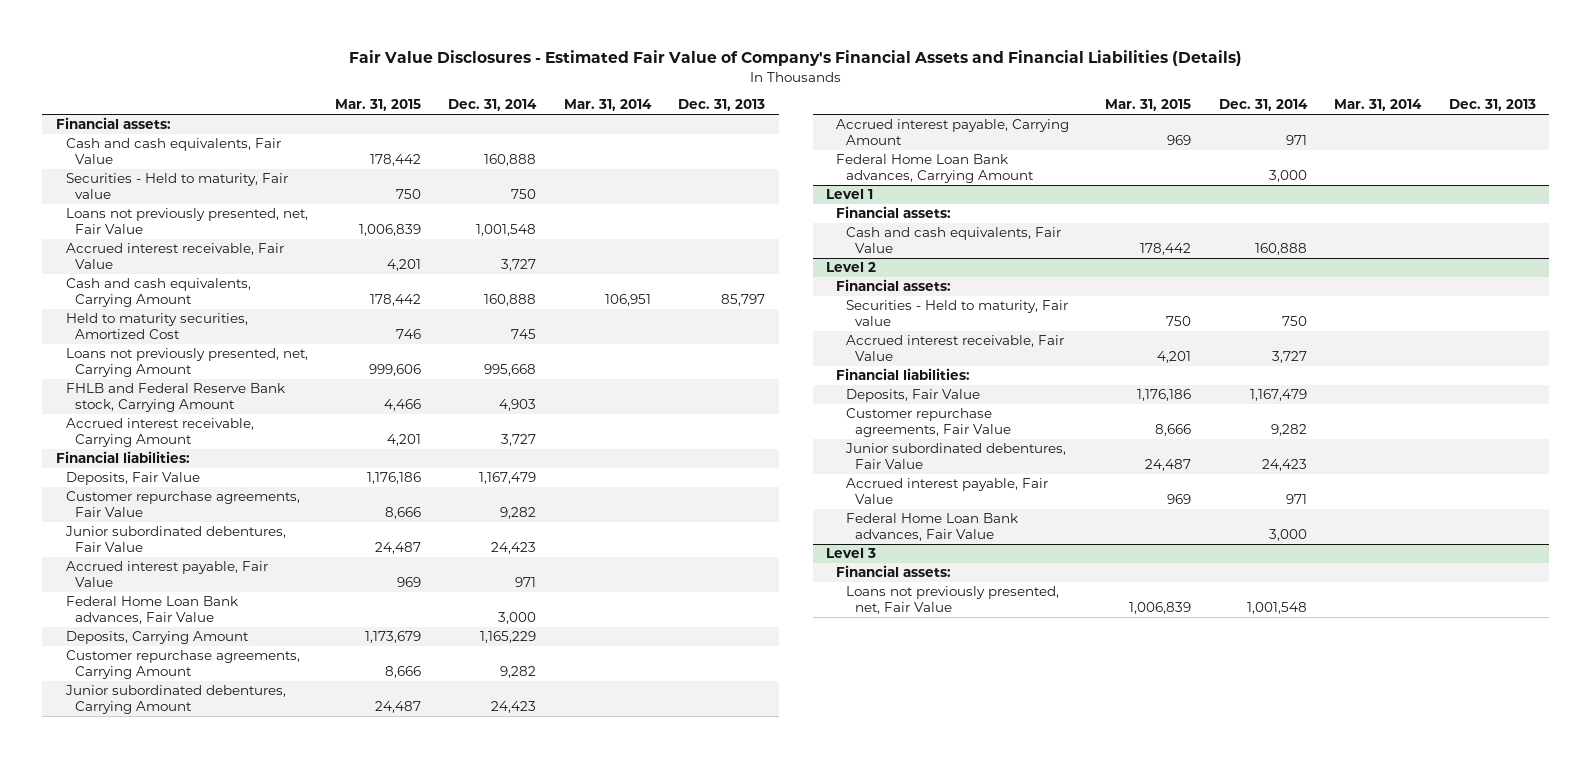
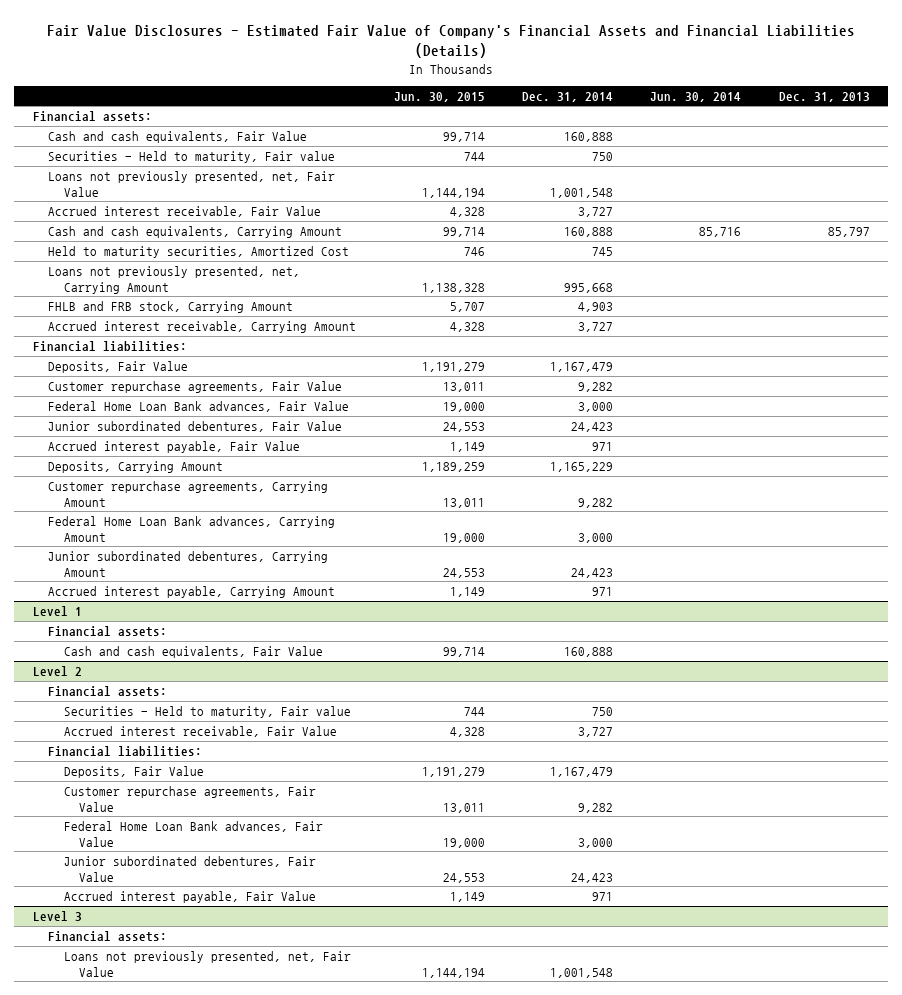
- | Mar. 31, 2015 | Dec. 31, 2014 | Mar. 31, 2014 | Dec. 31, 2013
+ | Jun. 30, 2015 | Dec. 31, 2014 | Jun. 30, 2014 | Dec. 31, 2013
- FHLB and Federal Reserve Bank stock, Carrying Amount | 4,466 | 4,903 | |
+ FHLB and FRB stock, Carrying Amount | 5,707 | 4,903 | |
moved up: Federal Home Loan Bank advances, Fair Value | 19,000 | 3,000 | |
moved up: Federal Home Loan Bank advances, Carrying Amount | 19,000 | 3,000 | |
@ Level 2
moved up: Federal Home Loan Bank advances, Fair Value | 19,000 | 3,000 | |

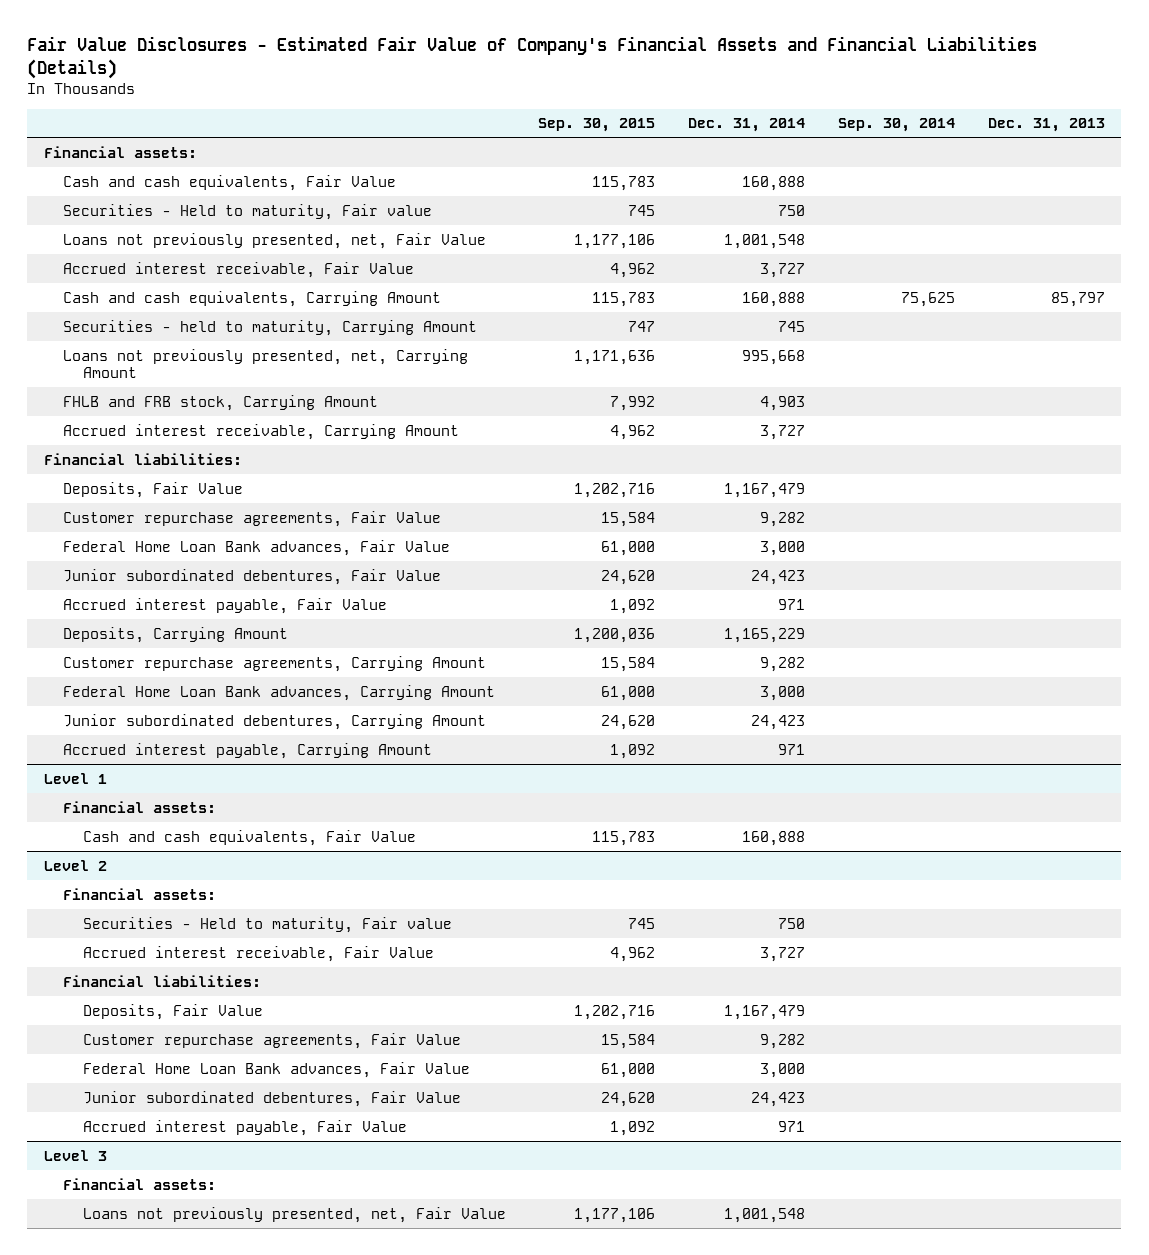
- | Jun. 30, 2015 | Dec. 31, 2014 | Jun. 30, 2014 | Dec. 31, 2013
+ | Sep. 30, 2015 | Dec. 31, 2014 | Sep. 30, 2014 | Dec. 31, 2013
- Held to maturity securities, Amortized Cost | 746 | 745 | |
+ Securities - held to maturity, Carrying Amount | 747 | 745 | |

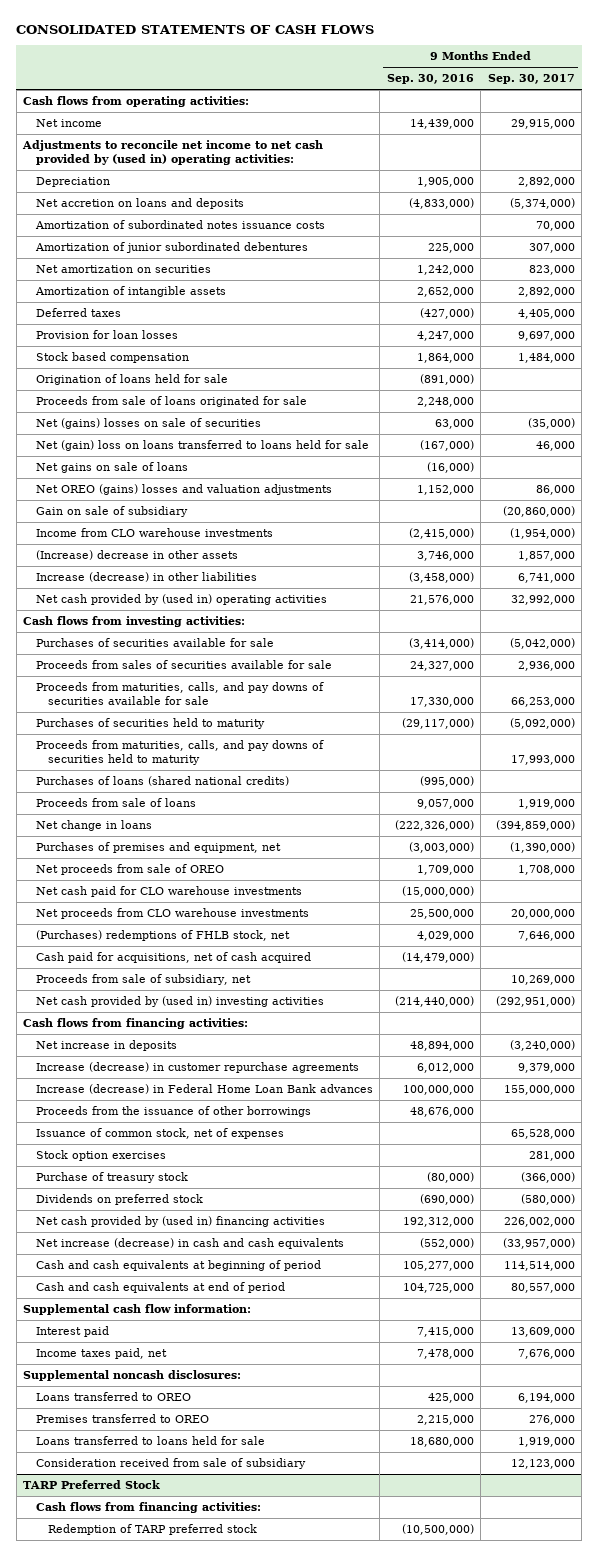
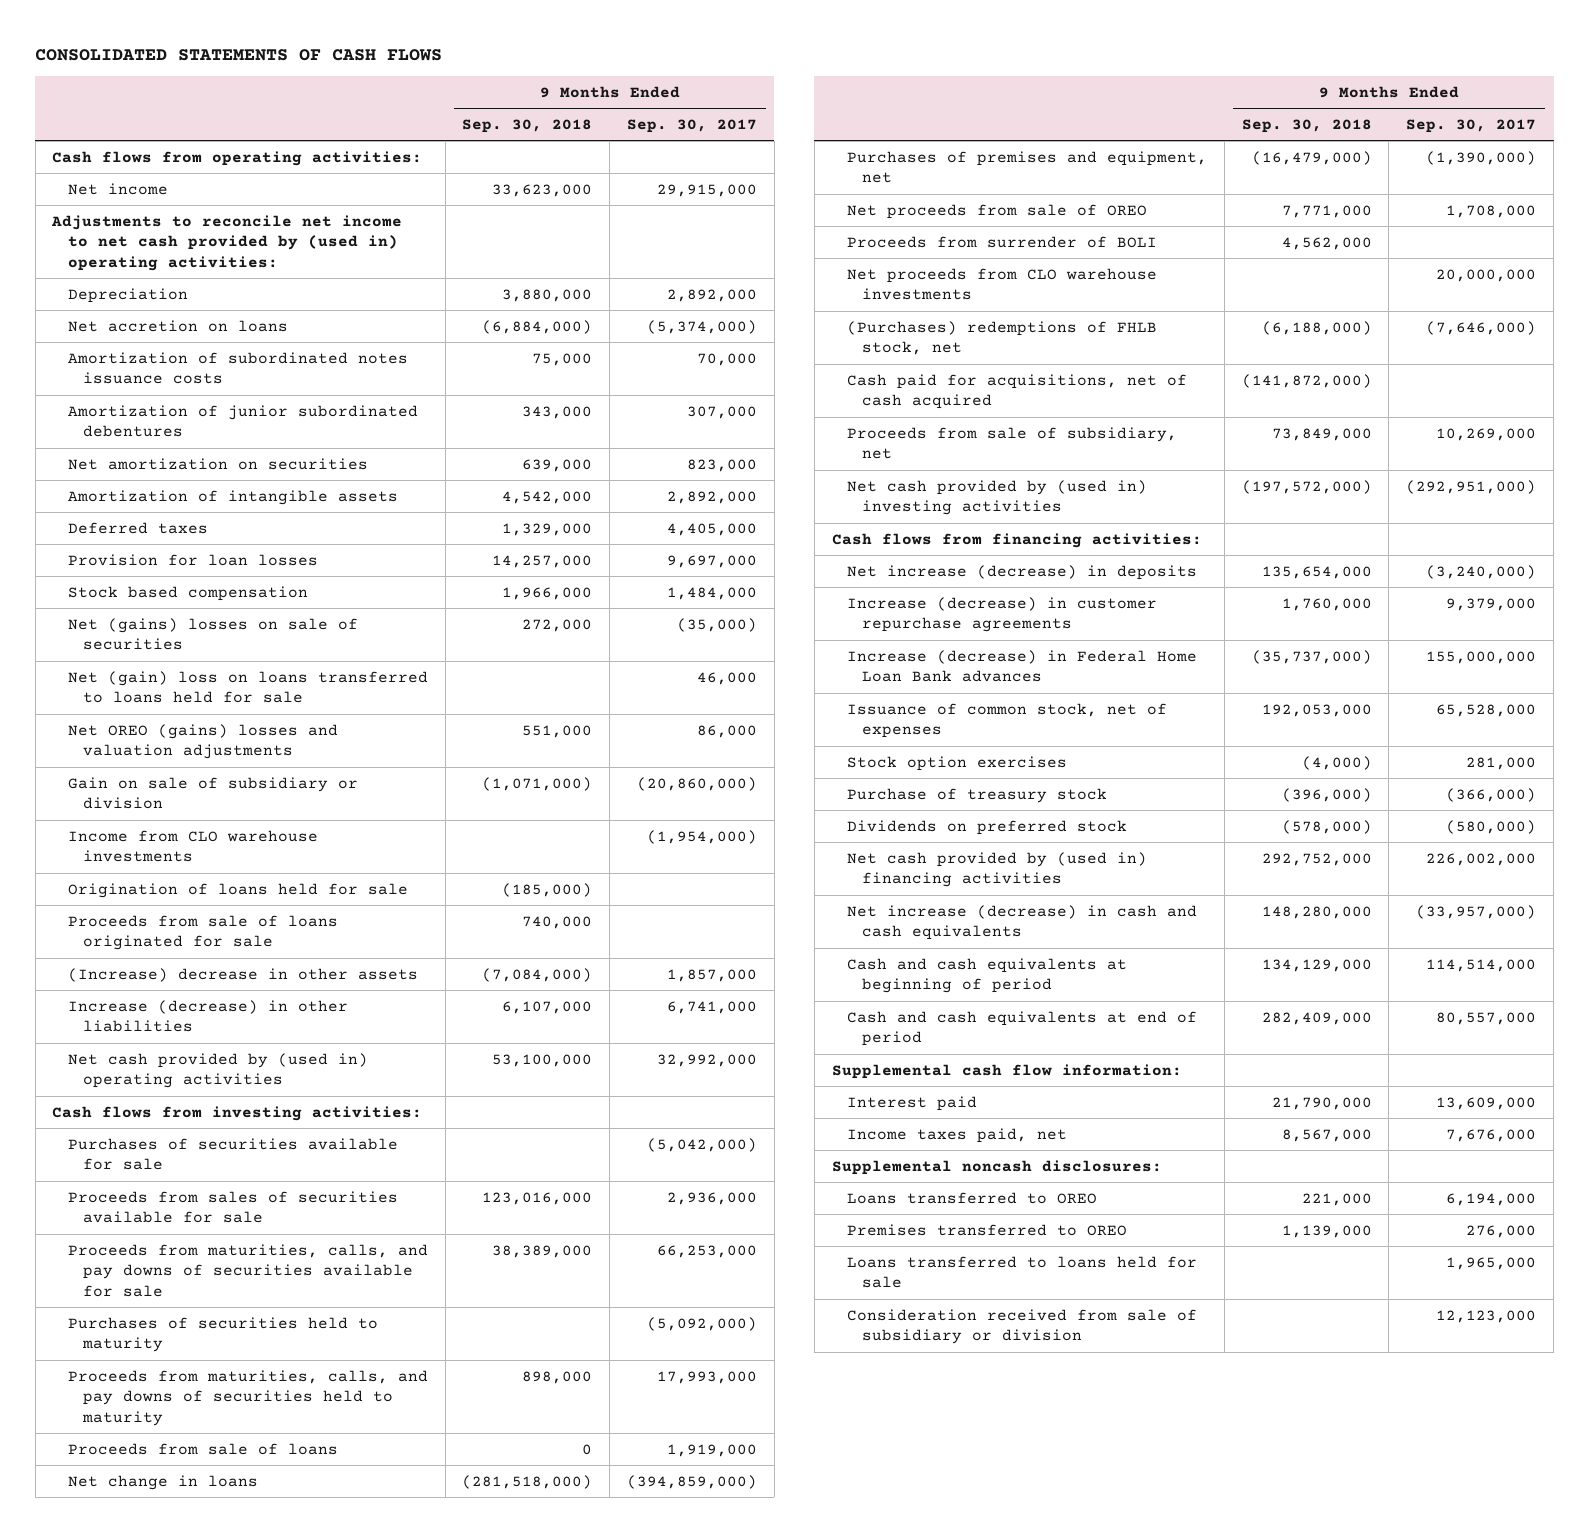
- | 9 Months Ended Sep. 30, 2016 | 9 Months Ended Sep. 30, 2017
+ | 9 Months Ended Sep. 30, 2018 | 9 Months Ended Sep. 30, 2017
- Net accretion on loans and deposits | (4,833,000) | (5,374,000)
+ Net accretion on loans | (6,884,000) | (5,374,000)
- Net gains on sale of loans | (16,000) |
- Gain on sale of subsidiary | | (20,860,000)
+ Gain on sale of subsidiary or division | (1,071,000) | (20,860,000)
moved down: Origination of loans held for sale | (185,000) |
moved down: Proceeds from sale of loans originated for sale | 740,000 |
- Purchases of loans (shared national credits) | (995,000) |
- Net cash paid for CLO warehouse investments | (15,000,000) |
+ Proceeds from surrender of BOLI | 4,562,000 |
- (Purchases) redemptions of FHLB stock, net | 4,029,000 | 7,646,000
+ (Purchases) redemptions of FHLB stock, net | (6,188,000) | (7,646,000)
- Net increase in deposits | 48,894,000 | (3,240,000)
+ Net increase (decrease) in deposits | 135,654,000 | (3,240,000)
- Proceeds from the issuance of other borrowings | 48,676,000 |
- Loans transferred to loans held for sale | 18,680,000 | 1,919,000
- Consideration received from sale of subsidiary | | 12,123,000
- TARP Preferred Stock
- Cash flows from financing activities:
- Redemption of TARP preferred stock | (10,500,000) |
+ Loans transferred to loans held for sale | | 1,965,000
+ Consideration received from sale of subsidiary or division | | 12,123,000

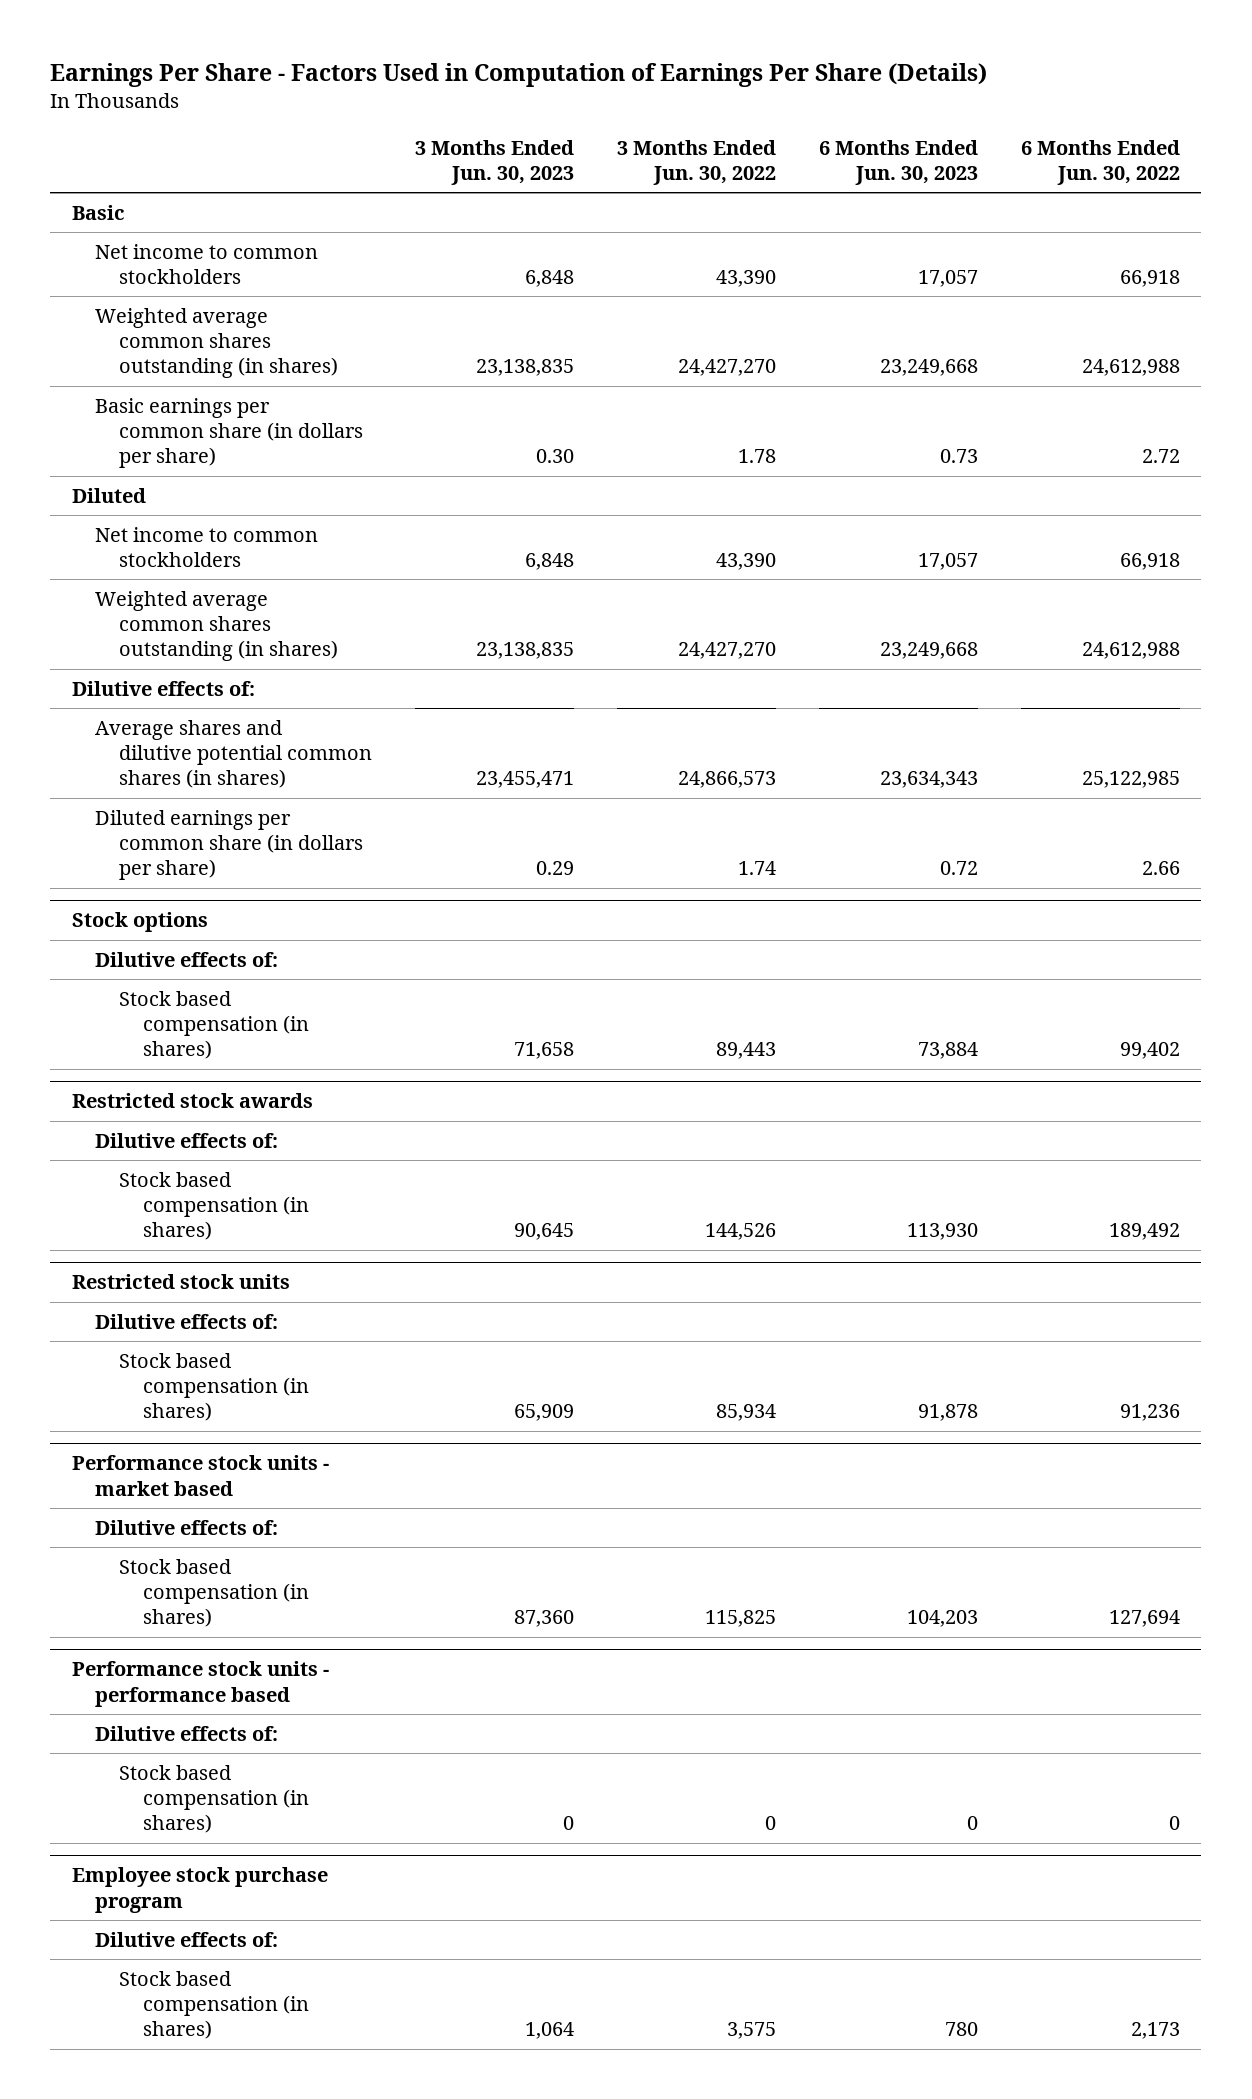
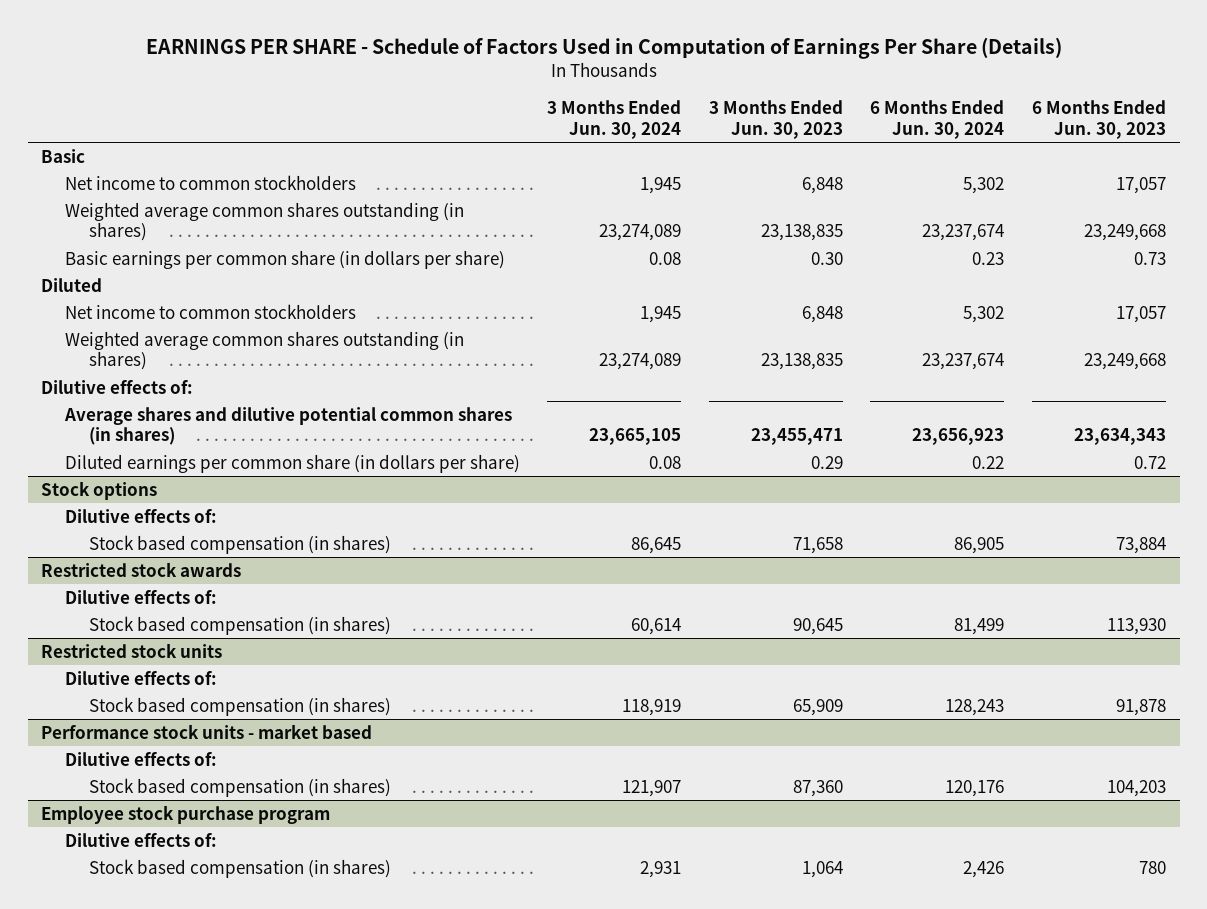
- Earnings Per Share - Factors Used in Computation of Earnings Per Share (Details)
+ EARNINGS PER SHARE - Schedule of Factors Used in Computation of Earnings Per Share (Details)
- | 3 Months Ended Jun. 30, 2023 | 3 Months Ended Jun. 30, 2022 | 6 Months Ended Jun. 30, 2023 | 6 Months Ended Jun. 30, 2022
+ | 3 Months Ended Jun. 30, 2024 | 3 Months Ended Jun. 30, 2023 | 6 Months Ended Jun. 30, 2024 | 6 Months Ended Jun. 30, 2023
- Performance stock units - performance based
- Dilutive effects of:
- Stock based compensation (in shares) | 0 | 0 | 0 | 0

